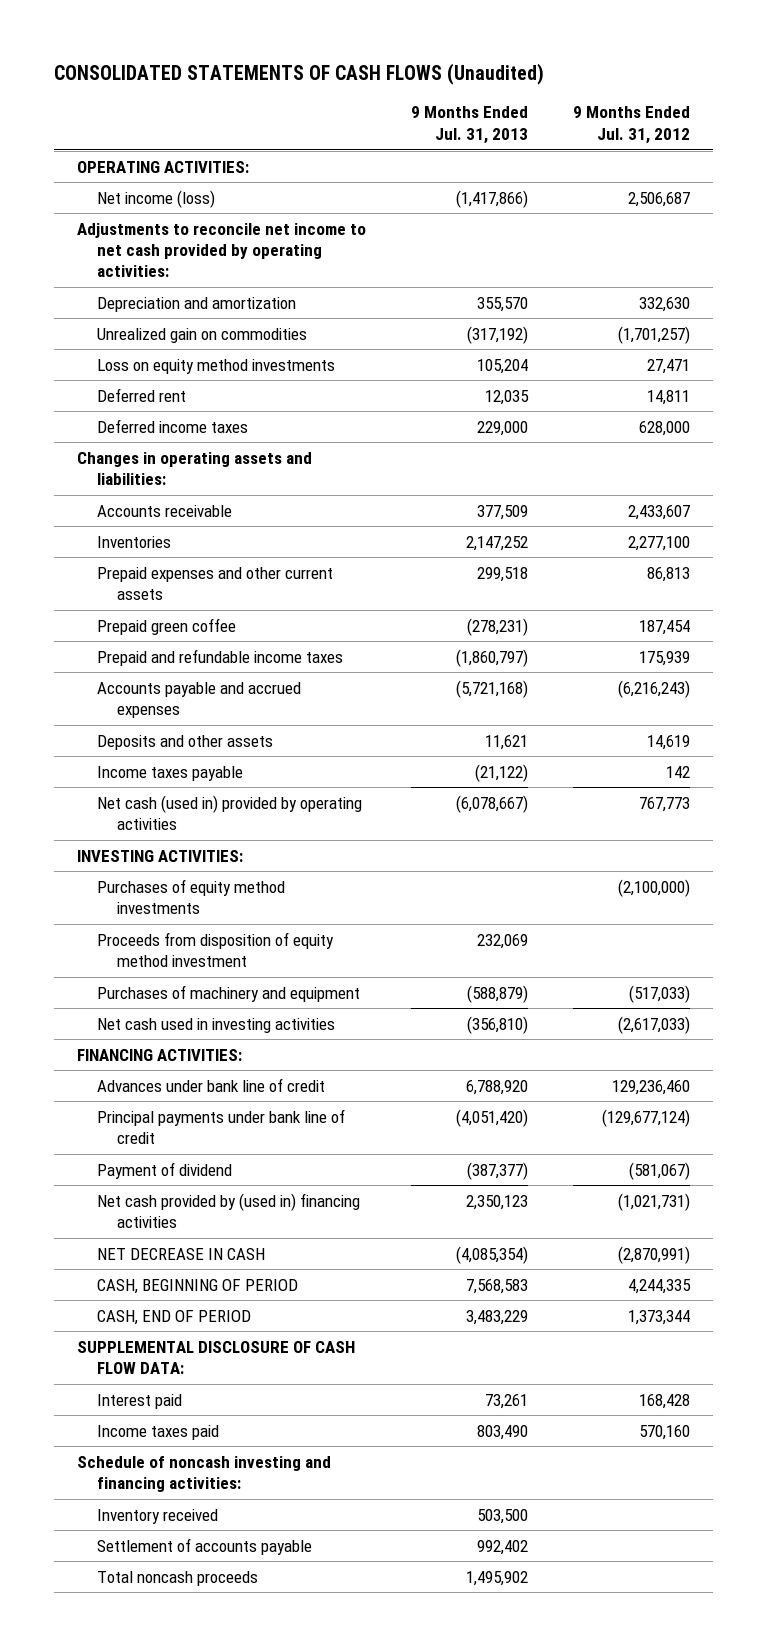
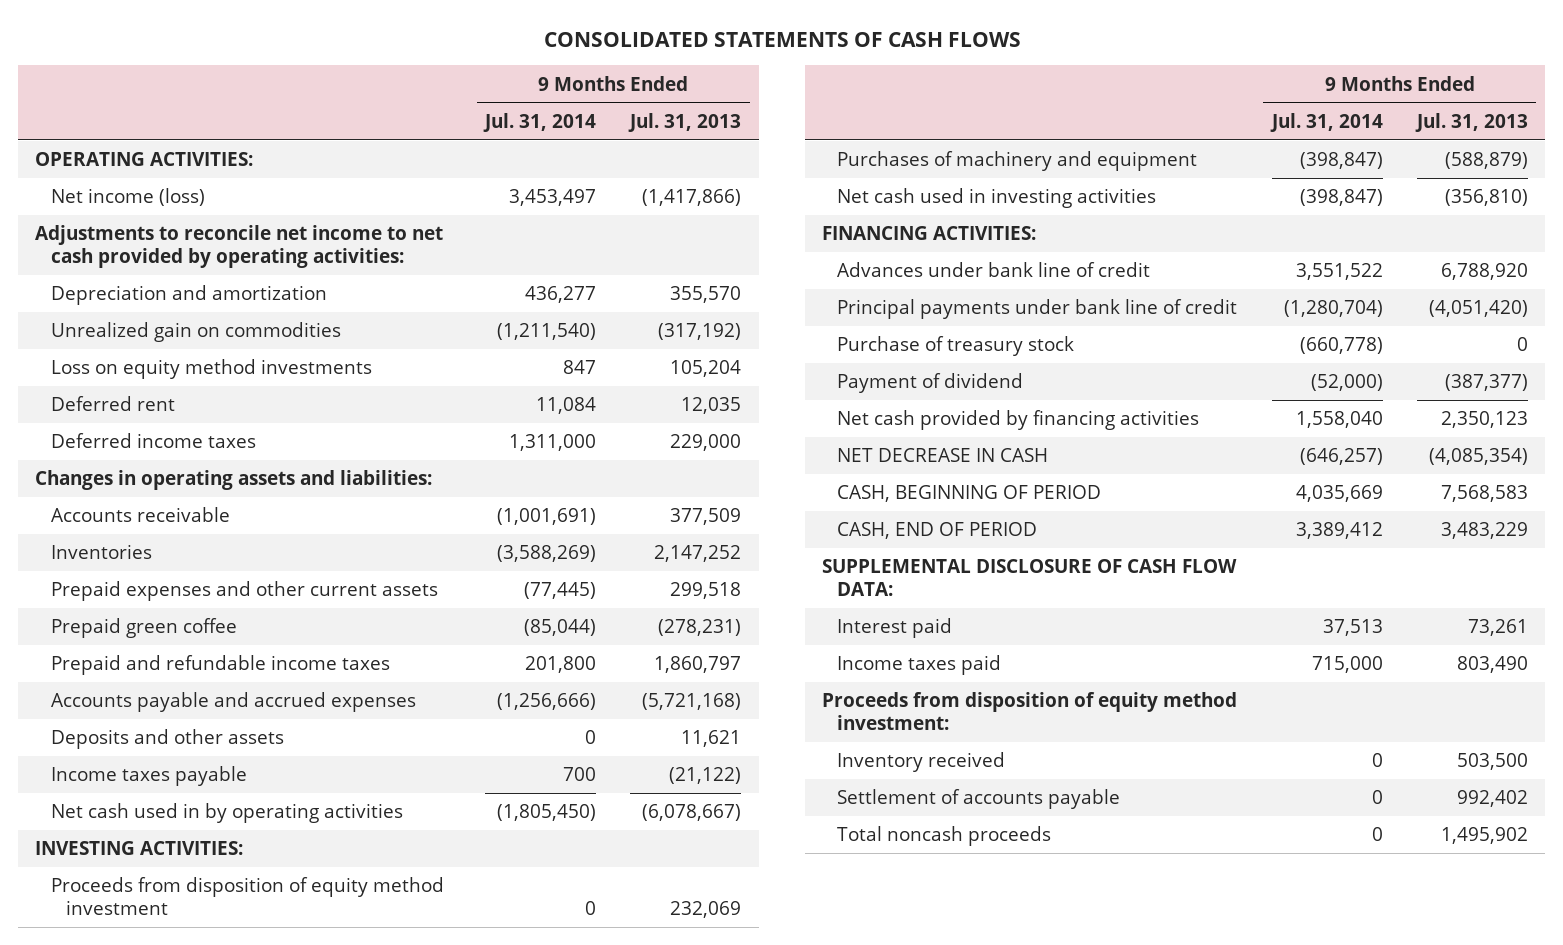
- CONSOLIDATED STATEMENTS OF CASH FLOWS (Unaudited)
+ CONSOLIDATED STATEMENTS OF CASH FLOWS
- | 9 Months Ended Jul. 31, 2013 | 9 Months Ended Jul. 31, 2012
+ | 9 Months Ended Jul. 31, 2014 | 9 Months Ended Jul. 31, 2013
- Prepaid and refundable income taxes | (1,860,797) | 175,939
+ Prepaid and refundable income taxes | 201,800 | 1,860,797
- Net cash (used in) provided by operating activities | (6,078,667) | 767,773
+ Net cash used in by operating activities | (1,805,450) | (6,078,667)
- Purchases of equity method investments | | (2,100,000)
+ Purchase of treasury stock | (660,778) | 0
- Net cash provided by (used in) financing activities | 2,350,123 | (1,021,731)
+ Net cash provided by financing activities | 1,558,040 | 2,350,123
- Schedule of noncash investing and financing activities:
+ Proceeds from disposition of equity method investment:

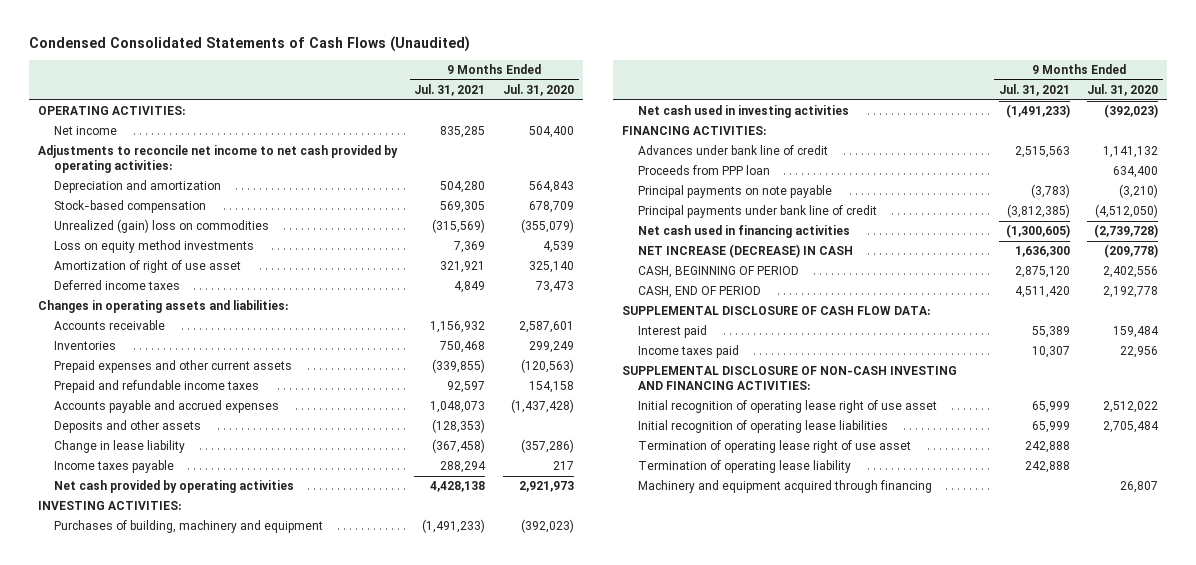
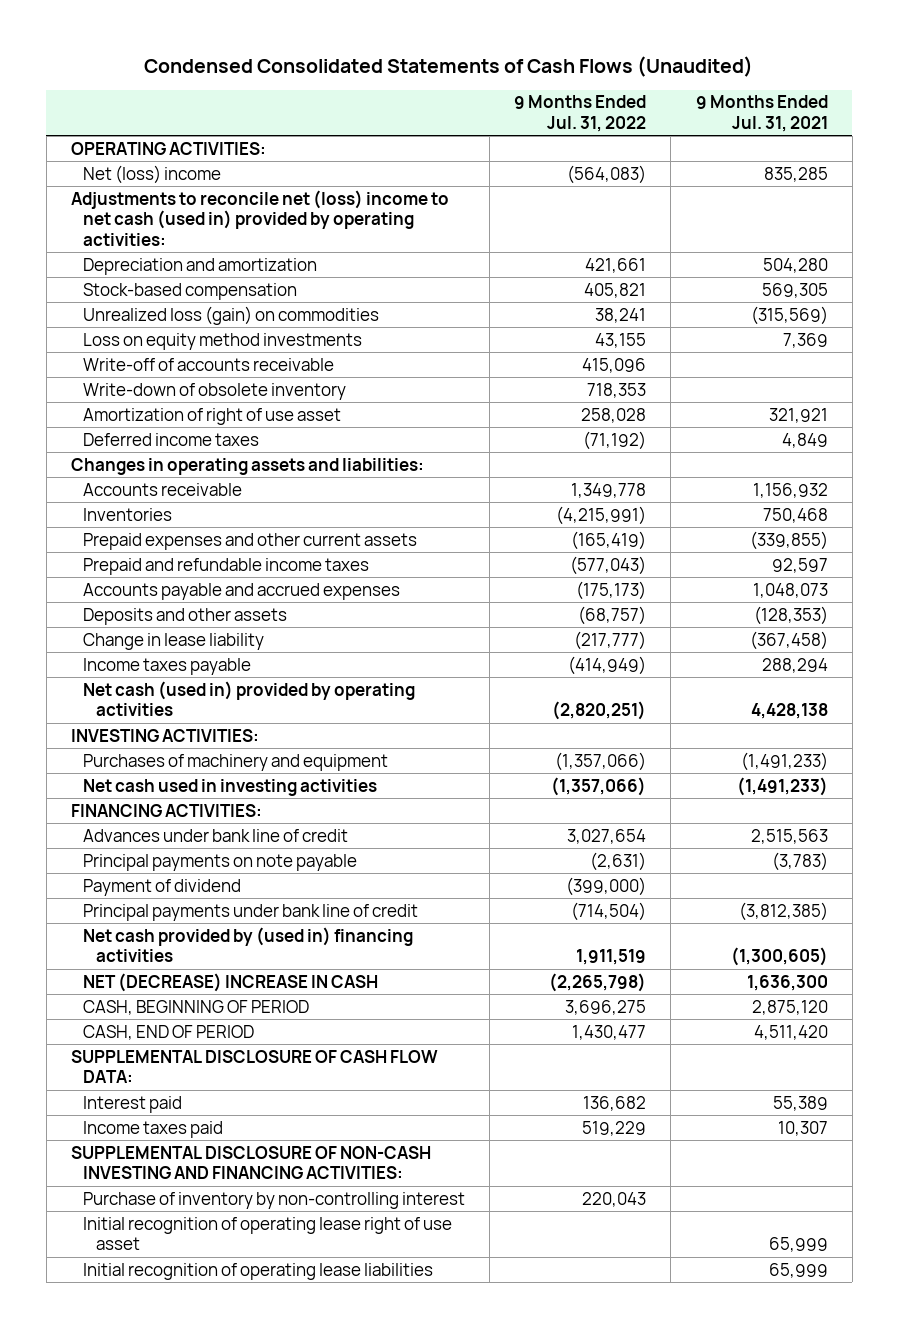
- | 9 Months Ended Jul. 31, 2021 | 9 Months Ended Jul. 31, 2020
+ | 9 Months Ended Jul. 31, 2022 | 9 Months Ended Jul. 31, 2021
- Net income | 835,285 | 504,400
- Adjustments to reconcile net income to net cash provided by operating activities:
+ Net (loss) income | (564,083) | 835,285
+ Adjustments to reconcile net (loss) income to net cash (used in) provided by operating activities:
- Unrealized (gain) loss on commodities | (315,569) | (355,079)
+ Unrealized loss (gain) on commodities | 38,241 | (315,569)
+ Write-off of accounts receivable | 415,096 |
+ Write-down of obsolete inventory | 718,353 |
- Net cash provided by operating activities | 4,428,138 | 2,921,973
+ Net cash (used in) provided by operating activities | (2,820,251) | 4,428,138
- Purchases of building, machinery and equipment | (1,491,233) | (392,023)
+ Purchases of machinery and equipment | (1,357,066) | (1,491,233)
- Proceeds from PPP loan | | 634,400
+ Payment of dividend | (399,000) |
- Net cash used in financing activities | (1,300,605) | (2,739,728)
- NET INCREASE (DECREASE) IN CASH | 1,636,300 | (209,778)
+ Net cash provided by (used in) financing activities | 1,911,519 | (1,300,605)
+ NET (DECREASE) INCREASE IN CASH | (2,265,798) | 1,636,300
+ Purchase of inventory by non-controlling interest | 220,043 |
- Termination of operating lease right of use asset | 242,888 |
- Termination of operating lease liability | 242,888 |
- Machinery and equipment acquired through financing | | 26,807

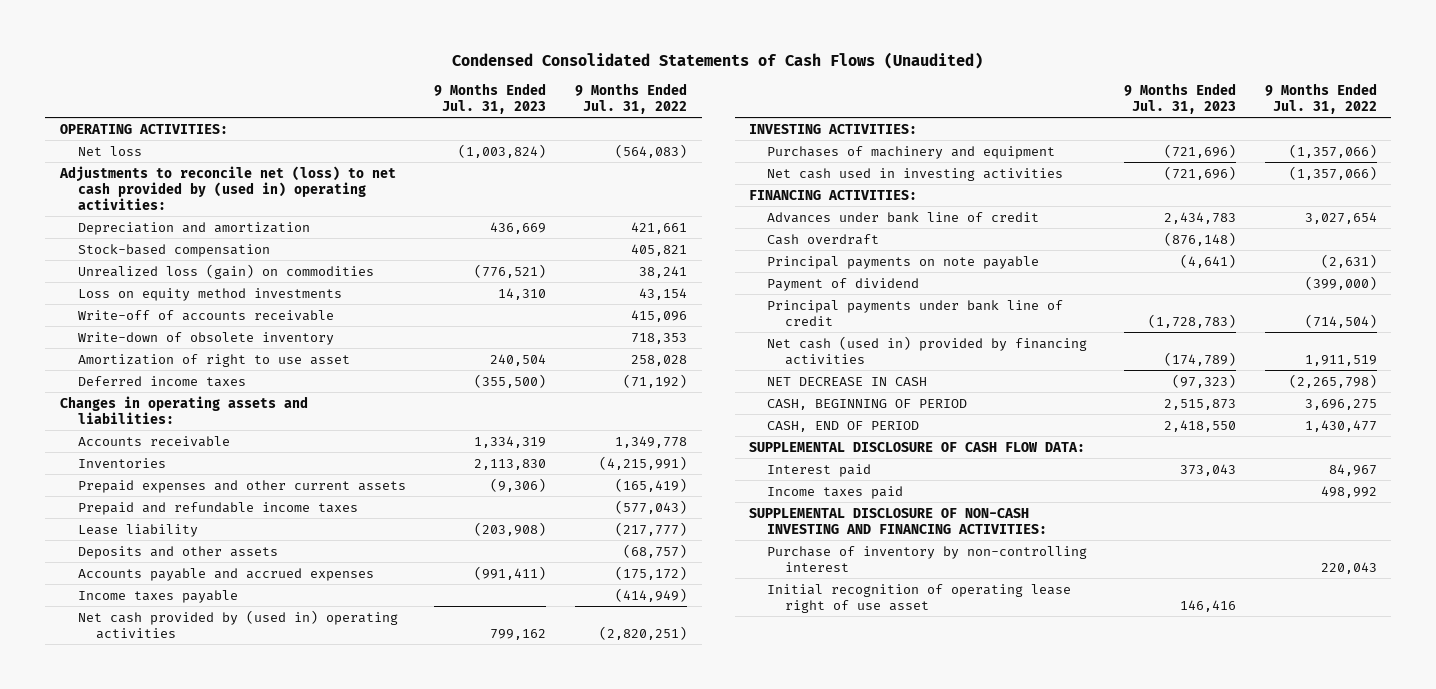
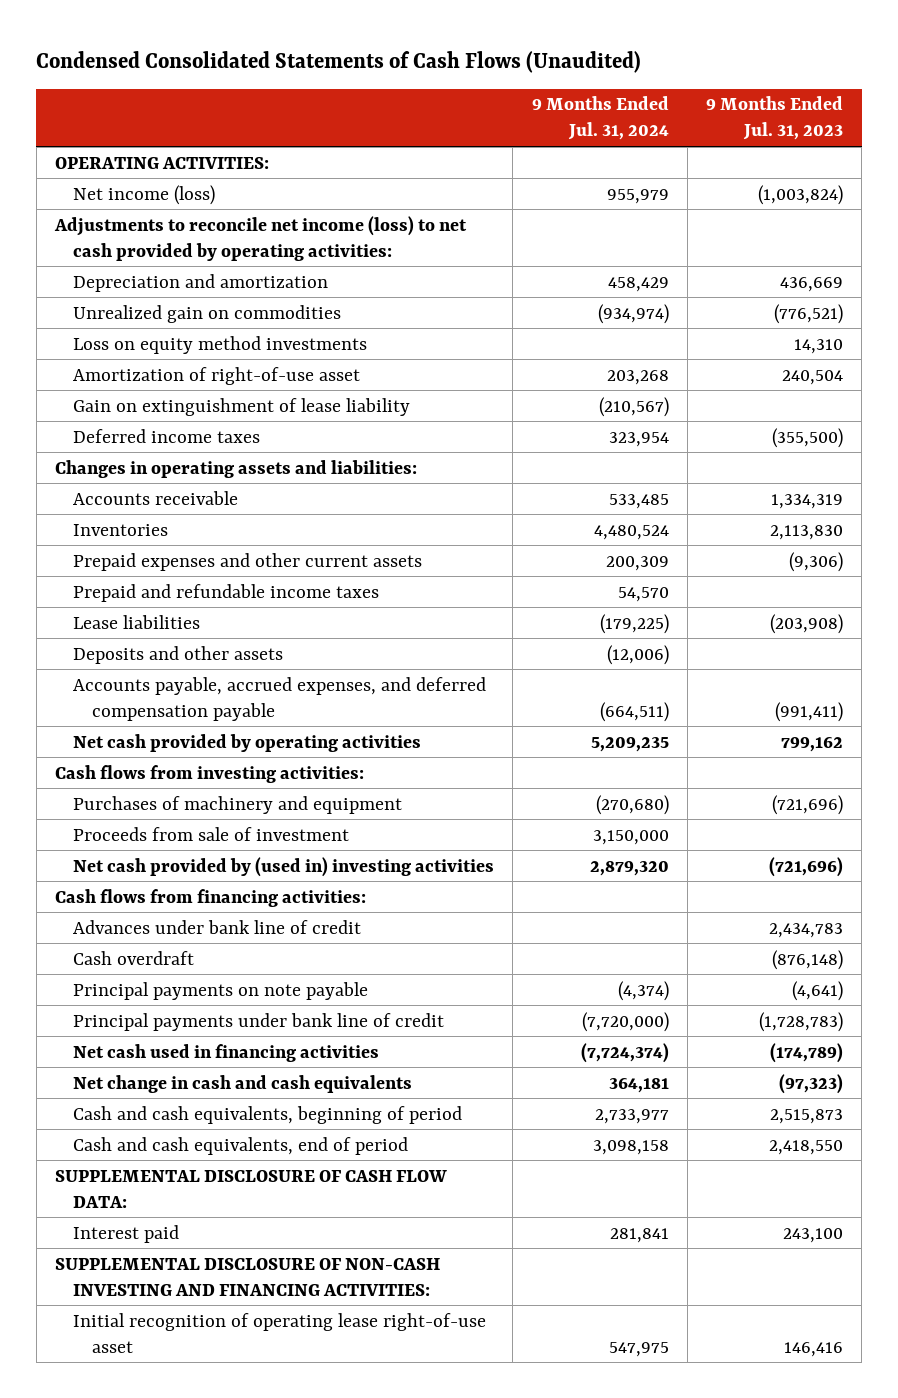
- | 9 Months Ended Jul. 31, 2023 | 9 Months Ended Jul. 31, 2022
+ | 9 Months Ended Jul. 31, 2024 | 9 Months Ended Jul. 31, 2023
- Net loss | (1,003,824) | (564,083)
- Adjustments to reconcile net (loss) to net cash provided by (used in) operating activities:
+ Net income (loss) | 955,979 | (1,003,824)
+ Adjustments to reconcile net income (loss) to net cash provided by operating activities:
- Stock-based compensation | | 405,821
- Unrealized loss (gain) on commodities | (776,521) | 38,241
+ Unrealized gain on commodities | (934,974) | (776,521)
- Write-off of accounts receivable | | 415,096
- Write-down of obsolete inventory | | 718,353
- Amortization of right to use asset | 240,504 | 258,028
+ Amortization of right-of-use asset | 203,268 | 240,504
+ Gain on extinguishment of lease liability | (210,567) |
- Lease liability | (203,908) | (217,777)
+ Lease liabilities | (179,225) | (203,908)
- Accounts payable and accrued expenses | (991,411) | (175,172)
- Income taxes payable | | (414,949)
- Net cash provided by (used in) operating activities | 799,162 | (2,820,251)
- INVESTING ACTIVITIES:
+ Accounts payable, accrued expenses, and deferred compensation payable | (664,511) | (991,411)
+ Net cash provided by operating activities | 5,209,235 | 799,162
+ Cash flows from investing activities:
- Net cash used in investing activities | (721,696) | (1,357,066)
- FINANCING ACTIVITIES:
+ Proceeds from sale of investment | 3,150,000 |
+ Net cash provided by (used in) investing activities | 2,879,320 | (721,696)
+ Cash flows from financing activities:
- Payment of dividend | | (399,000)
- Net cash (used in) provided by financing activities | (174,789) | 1,911,519
- NET DECREASE IN CASH | (97,323) | (2,265,798)
- CASH, BEGINNING OF PERIOD | 2,515,873 | 3,696,275
- CASH, END OF PERIOD | 2,418,550 | 1,430,477
+ Net cash used in financing activities | (7,724,374) | (174,789)
+ Net change in cash and cash equivalents | 364,181 | (97,323)
+ Cash and cash equivalents, beginning of period | 2,733,977 | 2,515,873
+ Cash and cash equivalents, end of period | 3,098,158 | 2,418,550
- Interest paid | 373,043 | 84,967
- Income taxes paid | | 498,992
+ Interest paid | 281,841 | 243,100
- Purchase of inventory by non-controlling interest | | 220,043
- Initial recognition of operating lease right of use asset | 146,416 |
+ Initial recognition of operating lease right-of-use asset | 547,975 | 146,416

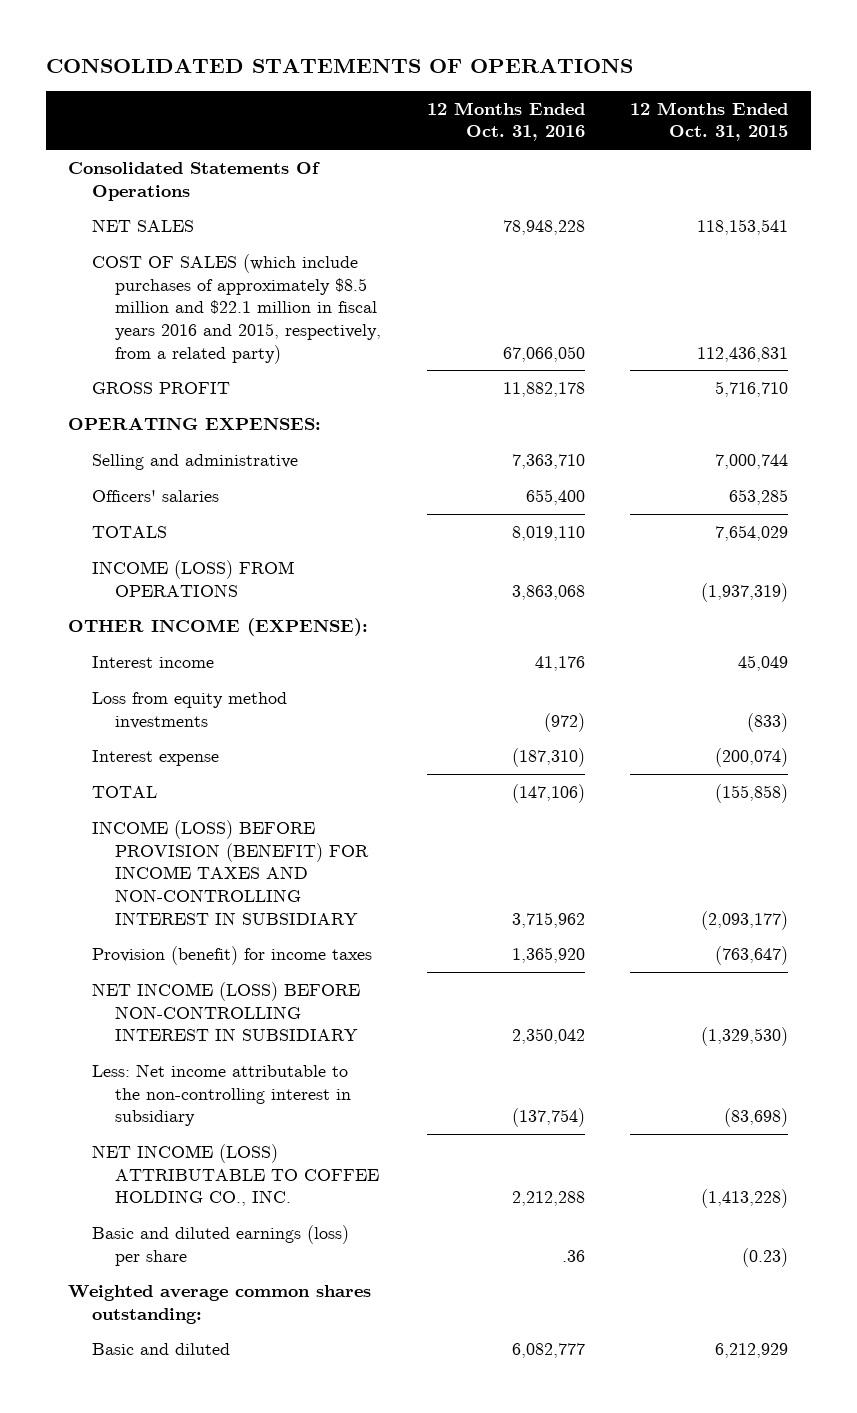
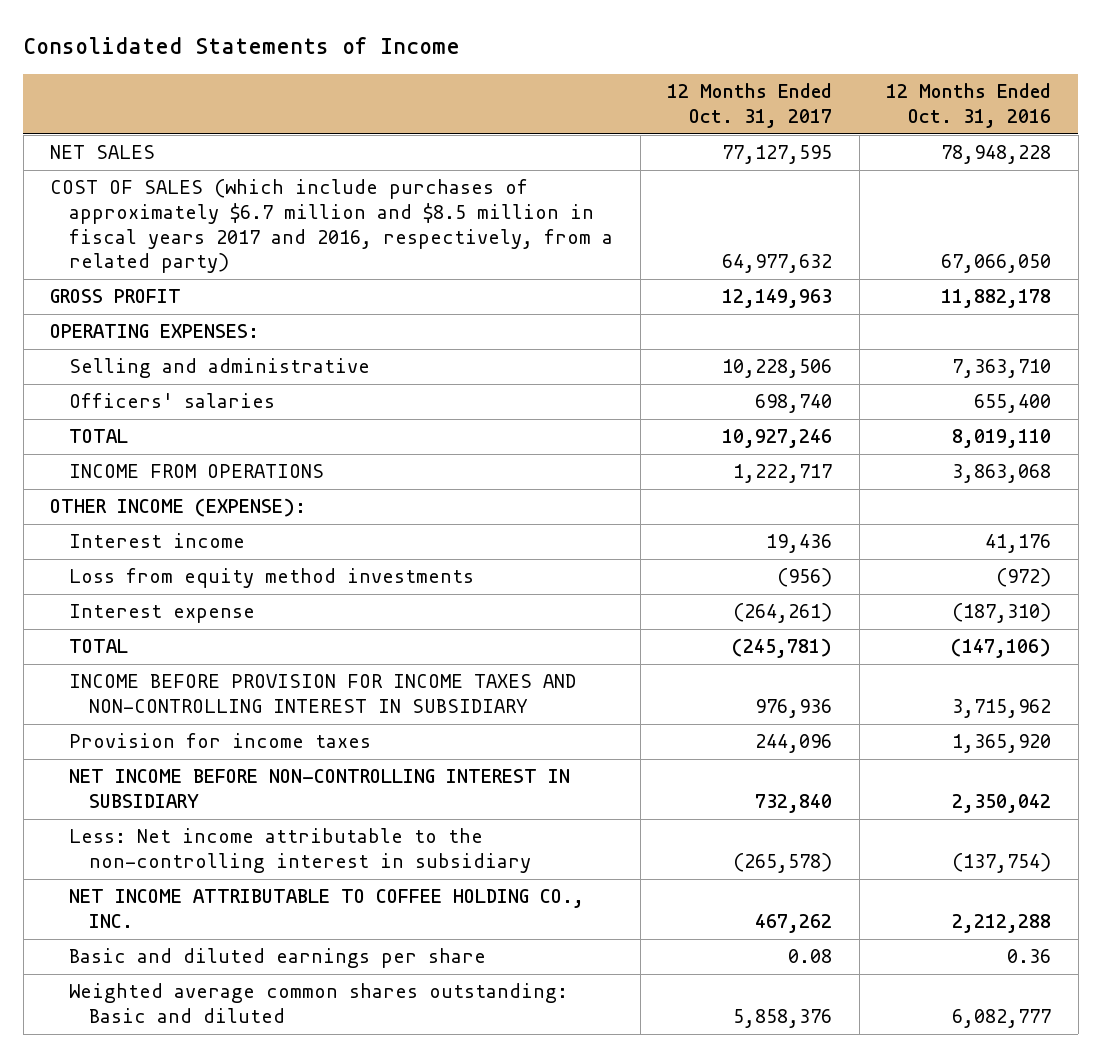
- CONSOLIDATED STATEMENTS OF OPERATIONS
+ Consolidated Statements of Income
- | 12 Months Ended Oct. 31, 2016 | 12 Months Ended Oct. 31, 2015
+ | 12 Months Ended Oct. 31, 2017 | 12 Months Ended Oct. 31, 2016
- Consolidated Statements Of Operations
- COST OF SALES (which include purchases of approximately $8.5 million and $22.1 million in fiscal years 2016 and 2015, respectively, from a related party) | 67,066,050 | 112,436,831
+ COST OF SALES (which include purchases of approximately $6.7 million and $8.5 million in fiscal years 2017 and 2016, respectively, from a related party) | 64,977,632 | 67,066,050
- TOTALS | 8,019,110 | 7,654,029
- INCOME (LOSS) FROM OPERATIONS | 3,863,068 | (1,937,319)
+ TOTAL | 10,927,246 | 8,019,110
+ INCOME FROM OPERATIONS | 1,222,717 | 3,863,068
- INCOME (LOSS) BEFORE PROVISION (BENEFIT) FOR INCOME TAXES AND NON-CONTROLLING INTEREST IN SUBSIDIARY | 3,715,962 | (2,093,177)
- Provision (benefit) for income taxes | 1,365,920 | (763,647)
- NET INCOME (LOSS) BEFORE NON-CONTROLLING INTEREST IN SUBSIDIARY | 2,350,042 | (1,329,530)
+ INCOME BEFORE PROVISION FOR INCOME TAXES AND NON-CONTROLLING INTEREST IN SUBSIDIARY | 976,936 | 3,715,962
+ Provision for income taxes | 244,096 | 1,365,920
+ NET INCOME BEFORE NON-CONTROLLING INTEREST IN SUBSIDIARY | 732,840 | 2,350,042
- NET INCOME (LOSS) ATTRIBUTABLE TO COFFEE HOLDING CO., INC. | 2,212,288 | (1,413,228)
- Basic and diluted earnings (loss) per share | .36 | (0.23)
- Weighted average common shares outstanding:
- Basic and diluted | 6,082,777 | 6,212,929
+ NET INCOME ATTRIBUTABLE TO COFFEE HOLDING CO., INC. | 467,262 | 2,212,288
+ Basic and diluted earnings per share | 0.08 | 0.36
+ Weighted average common shares outstanding: Basic and diluted | 5,858,376 | 6,082,777

